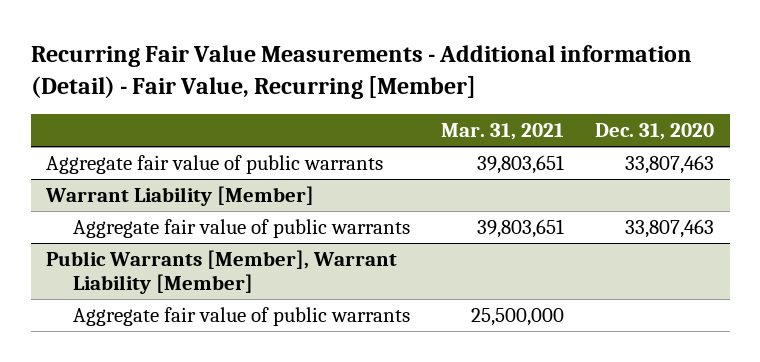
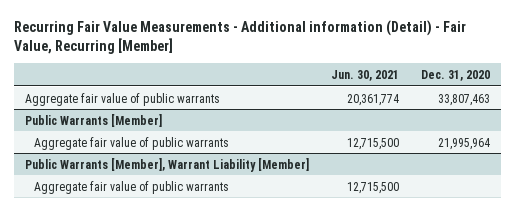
- | Mar. 31, 2021 | Dec. 31, 2020
+ | Jun. 30, 2021 | Dec. 31, 2020
- Warrant Liability [Member]
- Aggregate fair value of public warrants | 39,803,651 | 33,807,463
+ Public Warrants [Member]
+ Aggregate fair value of public warrants | 12,715,500 | 21,995,964

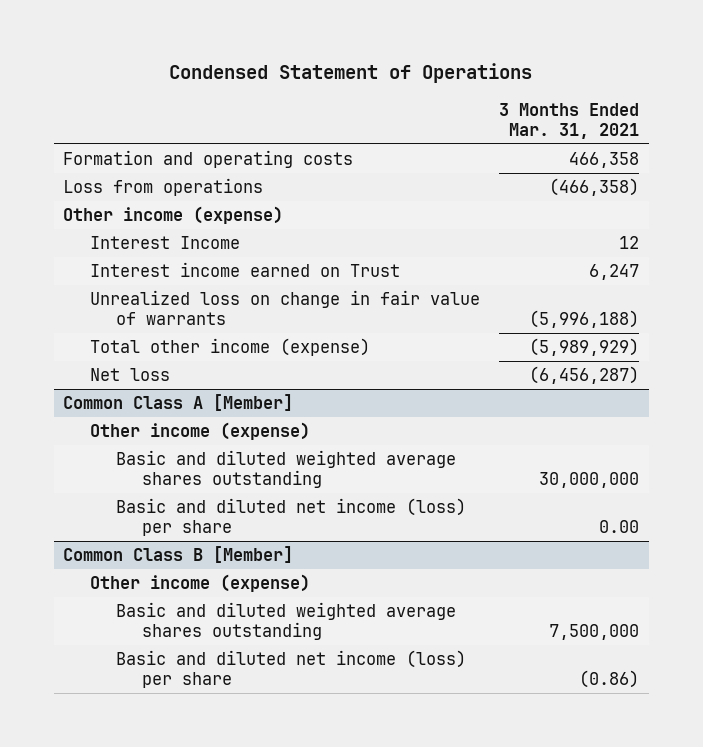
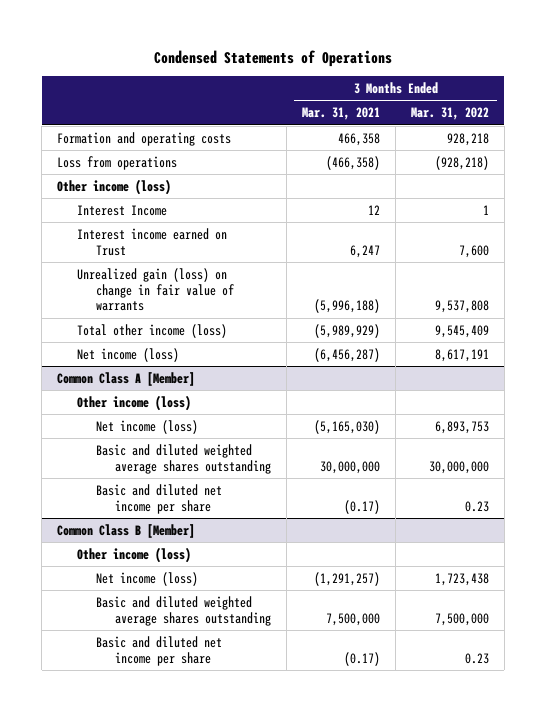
- Condensed Statement of Operations
+ Condensed Statements of Operations
- | 3 Months Ended Mar. 31, 2021
+ | 3 Months Ended Mar. 31, 2021 | 3 Months Ended Mar. 31, 2022
- Other income (expense)
+ Other income (loss)
- Unrealized loss on change in fair value of warrants | (5,996,188)
- Total other income (expense) | (5,989,929)
- Net loss | (6,456,287)
+ Unrealized gain (loss) on change in fair value of warrants | (5,996,188) | 9,537,808
+ Total other income (loss) | (5,989,929) | 9,545,409
+ Net income (loss) | (6,456,287) | 8,617,191
@ Common Class A [Member]
- Other income (expense)
+ Other income (loss)
+ Net income (loss) | (5,165,030) | 6,893,753
- Basic and diluted net income (loss) per share | 0.00
+ Basic and diluted net income per share | (0.17) | 0.23
@ Common Class B [Member]
- Other income (expense)
+ Other income (loss)
+ Net income (loss) | (1,291,257) | 1,723,438
- Basic and diluted net income (loss) per share | (0.86)
+ Basic and diluted net income per share | (0.17) | 0.23

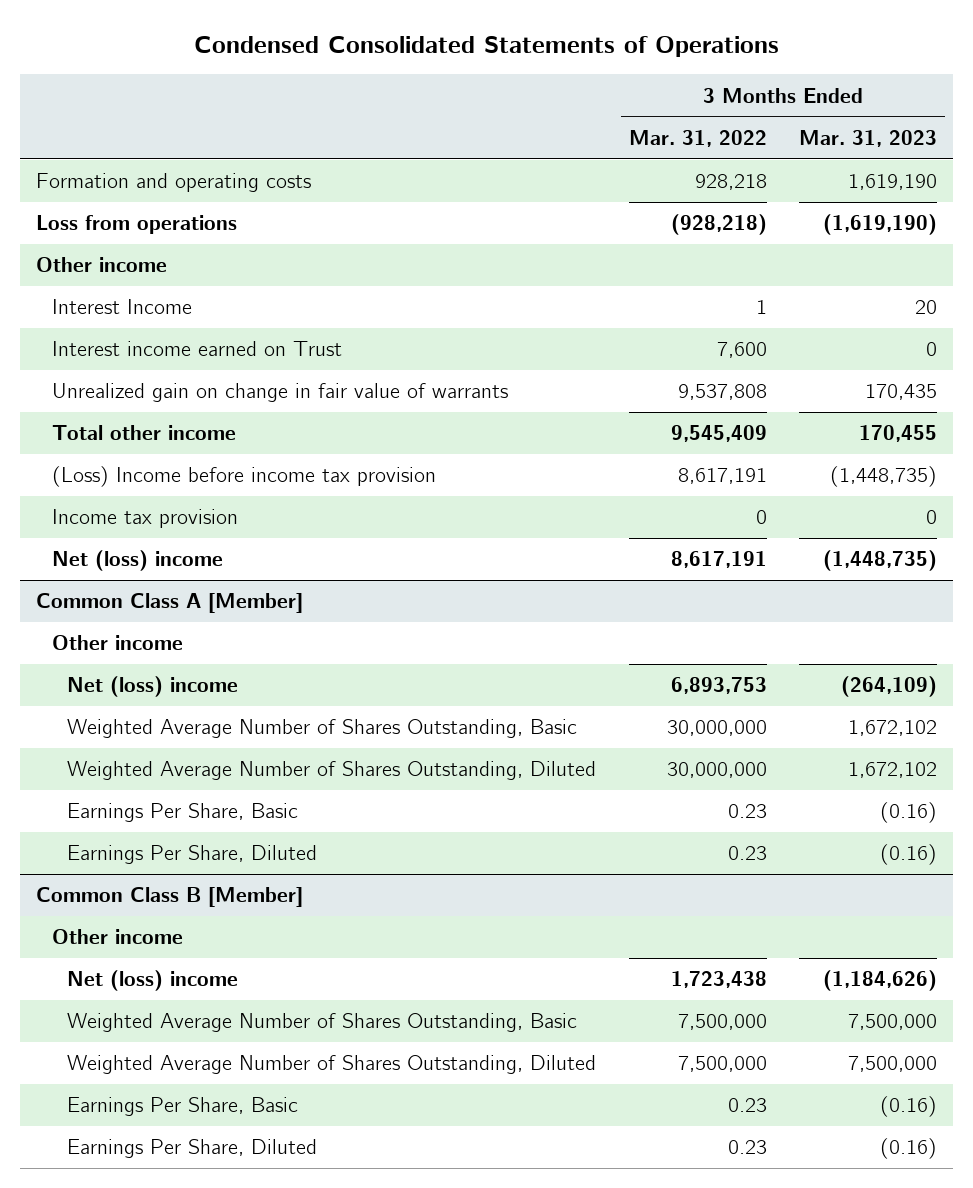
- Condensed Statements of Operations
+ Condensed Consolidated Statements of Operations
- | 3 Months Ended Mar. 31, 2021 | 3 Months Ended Mar. 31, 2022
+ | 3 Months Ended Mar. 31, 2022 | 3 Months Ended Mar. 31, 2023
- Other income (loss)
+ Other income
- Unrealized gain (loss) on change in fair value of warrants | (5,996,188) | 9,537,808
- Total other income (loss) | (5,989,929) | 9,545,409
- Net income (loss) | (6,456,287) | 8,617,191
+ Unrealized gain on change in fair value of warrants | 9,537,808 | 170,435
+ Total other income | 9,545,409 | 170,455
+ (Loss) Income before income tax provision | 8,617,191 | (1,448,735)
+ Income tax provision | 0 | 0
+ Net (loss) income | 8,617,191 | (1,448,735)
@ Common Class A [Member]
- Other income (loss)
- Net income (loss) | (5,165,030) | 6,893,753
- Basic and diluted weighted average shares outstanding | 30,000,000 | 30,000,000
- Basic and diluted net income per share | (0.17) | 0.23
+ Other income
+ Net (loss) income | 6,893,753 | (264,109)
+ Weighted Average Number of Shares Outstanding, Basic | 30,000,000 | 1,672,102
+ Weighted Average Number of Shares Outstanding, Diluted | 30,000,000 | 1,672,102
+ Earnings Per Share, Basic | 0.23 | (0.16)
+ Earnings Per Share, Diluted | 0.23 | (0.16)
@ Common Class B [Member]
- Other income (loss)
- Net income (loss) | (1,291,257) | 1,723,438
- Basic and diluted weighted average shares outstanding | 7,500,000 | 7,500,000
- Basic and diluted net income per share | (0.17) | 0.23
+ Other income
+ Net (loss) income | 1,723,438 | (1,184,626)
+ Weighted Average Number of Shares Outstanding, Basic | 7,500,000 | 7,500,000
+ Weighted Average Number of Shares Outstanding, Diluted | 7,500,000 | 7,500,000
+ Earnings Per Share, Basic | 0.23 | (0.16)
+ Earnings Per Share, Diluted | 0.23 | (0.16)

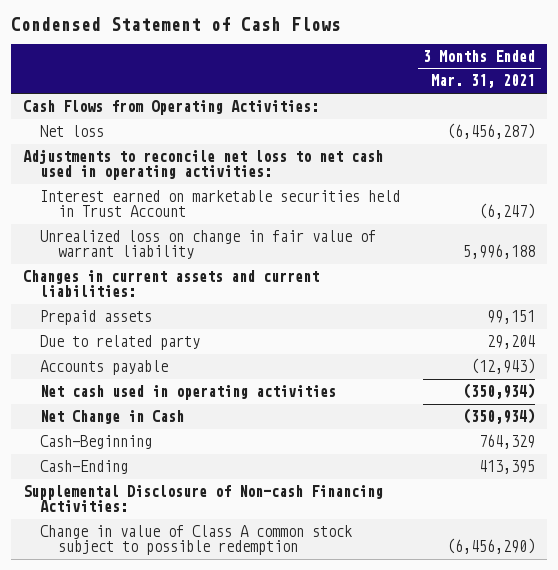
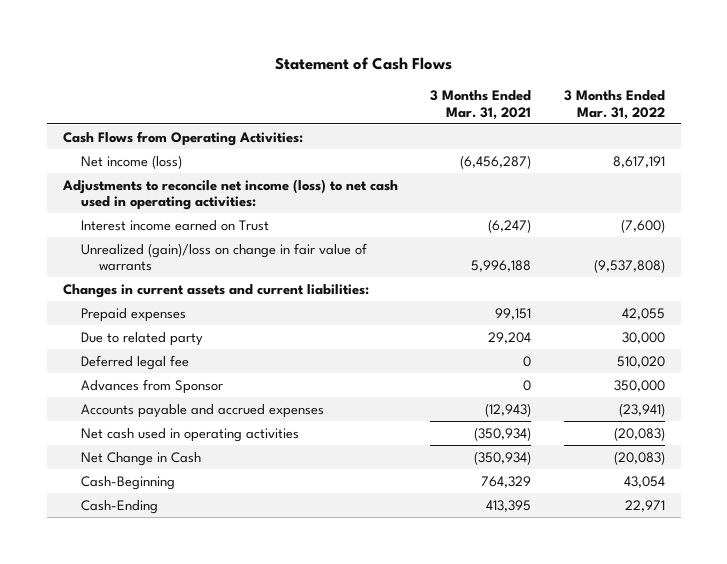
- Condensed Statement of Cash Flows
+ Statement of Cash Flows
- | 3 Months Ended Mar. 31, 2021
+ | 3 Months Ended Mar. 31, 2021 | 3 Months Ended Mar. 31, 2022
- Net loss | (6,456,287)
- Adjustments to reconcile net loss to net cash used in operating activities:
- Interest earned on marketable securities held in Trust Account | (6,247)
- Unrealized loss on change in fair value of warrant liability | 5,996,188
+ Net income (loss) | (6,456,287) | 8,617,191
+ Adjustments to reconcile net income (loss) to net cash used in operating activities:
+ Interest income earned on Trust | (6,247) | (7,600)
+ Unrealized (gain)/loss on change in fair value of warrants | 5,996,188 | (9,537,808)
- Prepaid assets | 99,151
+ Prepaid expenses | 99,151 | 42,055
- Accounts payable | (12,943)
+ Deferred legal fee | 0 | 510,020
+ Advances from Sponsor | 0 | 350,000
+ Accounts payable and accrued expenses | (12,943) | (23,941)
- Supplemental Disclosure of Non-cash Financing Activities:
- Change in value of Class A common stock subject to possible redemption | (6,456,290)

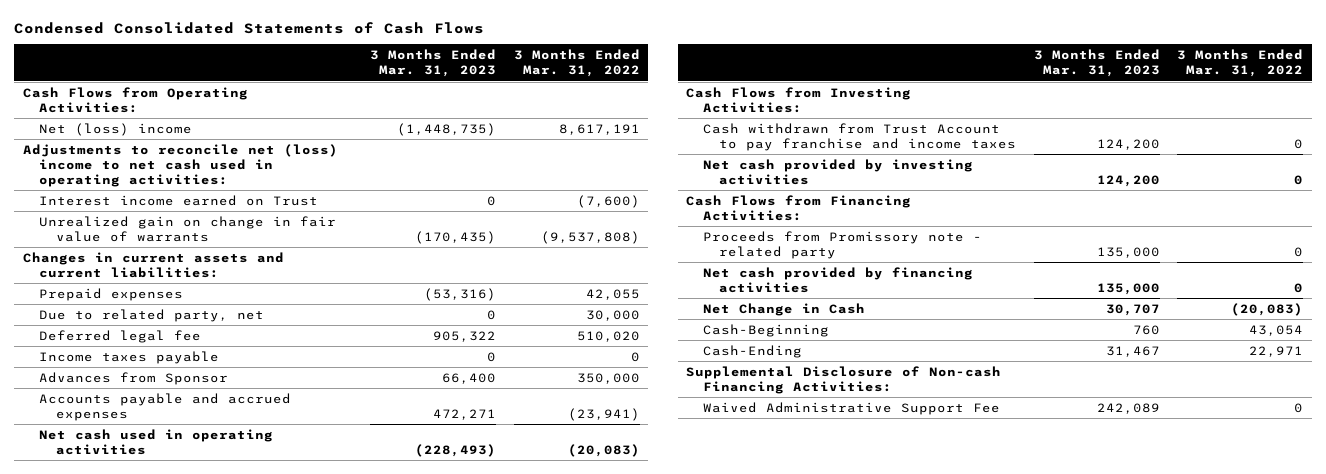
- Statement of Cash Flows
+ Condensed Consolidated Statements of Cash Flows
- | 3 Months Ended Mar. 31, 2021 | 3 Months Ended Mar. 31, 2022
+ | 3 Months Ended Mar. 31, 2023 | 3 Months Ended Mar. 31, 2022
- Net income (loss) | (6,456,287) | 8,617,191
- Adjustments to reconcile net income (loss) to net cash used in operating activities:
+ Net (loss) income | (1,448,735) | 8,617,191
+ Adjustments to reconcile net (loss) income to net cash used in operating activities:
- Unrealized (gain)/loss on change in fair value of warrants | 5,996,188 | (9,537,808)
+ Unrealized gain on change in fair value of warrants | (170,435) | (9,537,808)
- Due to related party | 29,204 | 30,000
+ Due to related party, net | 0 | 30,000
+ Income taxes payable | 0 | 0
+ Cash Flows from Investing Activities:
+ Cash withdrawn from Trust Account to pay franchise and income taxes | 124,200 | 0
+ Net cash provided by investing activities | 124,200 | 0
+ Cash Flows from Financing Activities:
+ Proceeds from Promissory note - related party | 135,000 | 0
+ Net cash provided by financing activities | 135,000 | 0
+ Supplemental Disclosure of Non-cash Financing Activities:
+ Waived Administrative Support Fee | 242,089 | 0

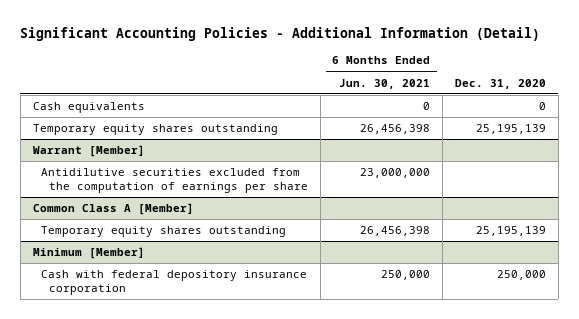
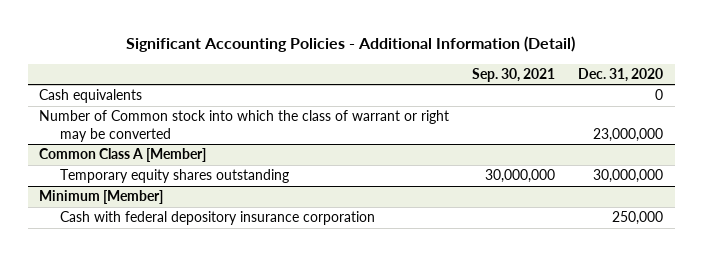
- | 6 Months Ended Jun. 30, 2021 | Dec. 31, 2020
+ | Sep. 30, 2021 | Dec. 31, 2020
- Temporary equity shares outstanding | 26,456,398 | 25,195,139
- Warrant [Member]
- Antidilutive securities excluded from the computation of earnings per share | 23,000,000 |
+ Number of Common stock into which the class of warrant or right may be converted | | 23,000,000
@ Common Class A [Member]
- Temporary equity shares outstanding | 26,456,398 | 25,195,139
+ Temporary equity shares outstanding | 30,000,000 | 30,000,000

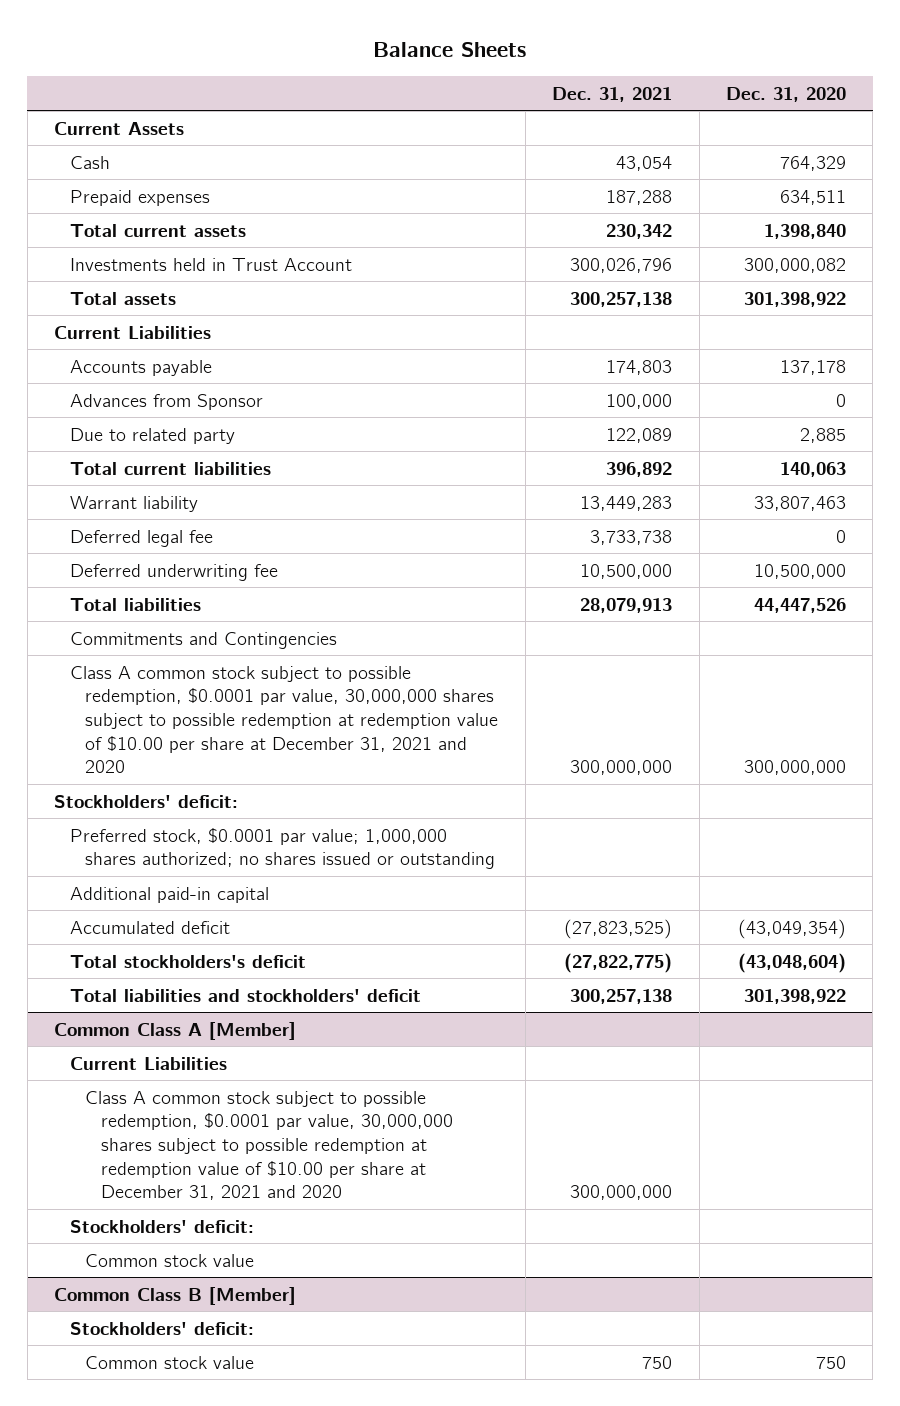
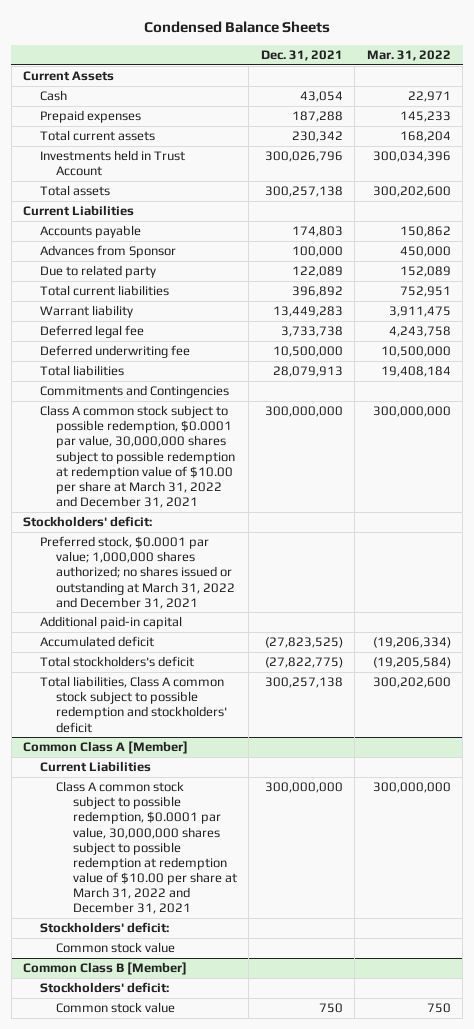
- Balance Sheets
+ Condensed Balance Sheets
- | Dec. 31, 2021 | Dec. 31, 2020
+ | Dec. 31, 2021 | Mar. 31, 2022
- Class A common stock subject to possible redemption, $0.0001 par value, 30,000,000 shares subject to possible redemption at redemption value of $10.00 per share at December 31, 2021 and 2020 | 300,000,000 | 300,000,000
+ Class A common stock subject to possible redemption, $0.0001 par value, 30,000,000 shares subject to possible redemption at redemption value of $10.00 per share at March 31, 2022 and December 31, 2021 | 300,000,000 | 300,000,000
- Preferred stock, $0.0001 par value; 1,000,000 shares authorized; no shares issued or outstanding
+ Preferred stock, $0.0001 par value; 1,000,000 shares authorized; no shares issued or outstanding at March 31, 2022 and December 31, 2021
- Total liabilities and stockholders' deficit | 300,257,138 | 301,398,922
+ Total liabilities, Class A common stock subject to possible redemption and stockholders' deficit | 300,257,138 | 300,202,600
@ Common Class A [Member]
- Class A common stock subject to possible redemption, $0.0001 par value, 30,000,000 shares subject to possible redemption at redemption value of $10.00 per share at December 31, 2021 and 2020 | 300,000,000 |
+ Class A common stock subject to possible redemption, $0.0001 par value, 30,000,000 shares subject to possible redemption at redemption value of $10.00 per share at March 31, 2022 and December 31, 2021 | 300,000,000 | 300,000,000

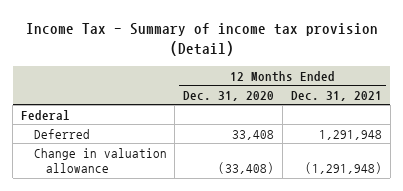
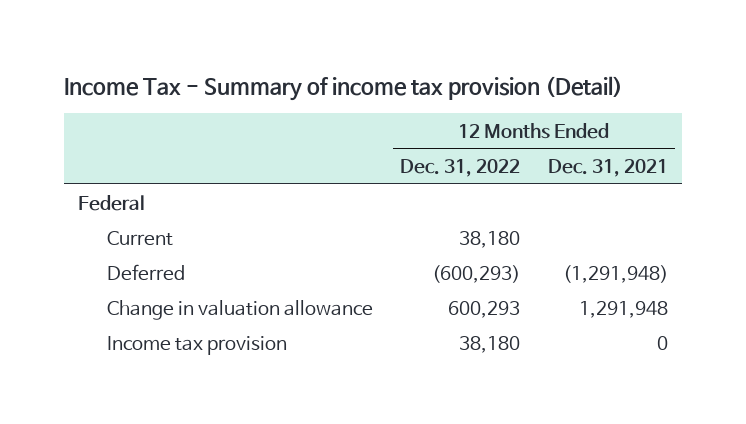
- | 12 Months Ended Dec. 31, 2020 | 12 Months Ended Dec. 31, 2021
+ | 12 Months Ended Dec. 31, 2022 | 12 Months Ended Dec. 31, 2021
- Deferred | 33,408 | 1,291,948
- Change in valuation allowance | (33,408) | (1,291,948)
+ Current | 38,180 |
+ Deferred | (600,293) | (1,291,948)
+ Change in valuation allowance | 600,293 | 1,291,948
+ Income tax provision | 38,180 | 0

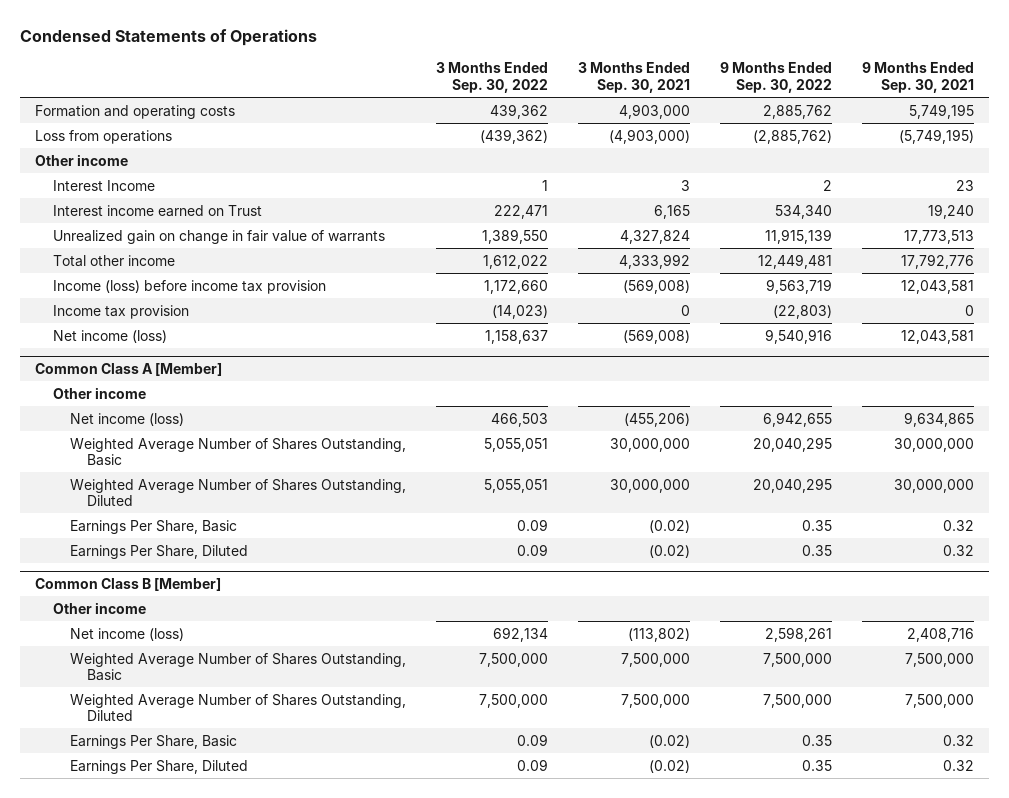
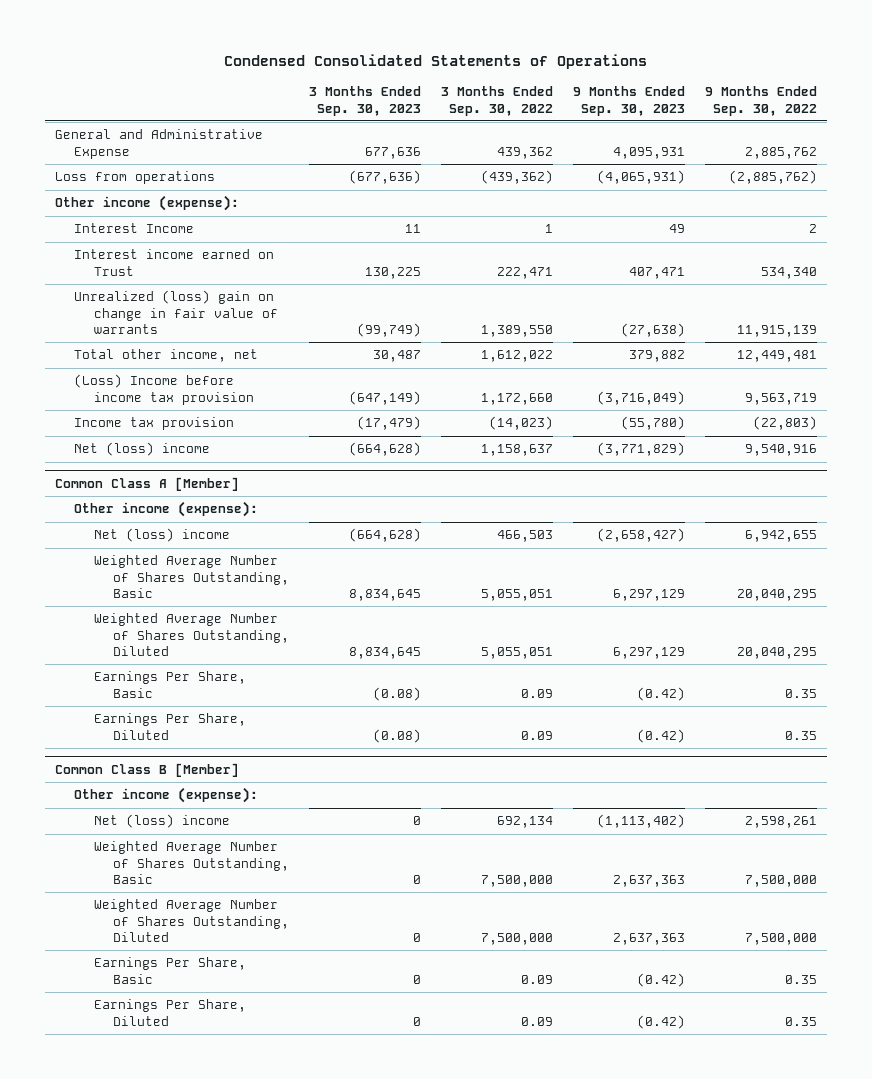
- Condensed Statements of Operations
+ Condensed Consolidated Statements of Operations
- | 3 Months Ended Sep. 30, 2022 | 3 Months Ended Sep. 30, 2021 | 9 Months Ended Sep. 30, 2022 | 9 Months Ended Sep. 30, 2021
+ | 3 Months Ended Sep. 30, 2023 | 3 Months Ended Sep. 30, 2022 | 9 Months Ended Sep. 30, 2023 | 9 Months Ended Sep. 30, 2022
- Formation and operating costs | 439,362 | 4,903,000 | 2,885,762 | 5,749,195
+ General and Administrative Expense | 677,636 | 439,362 | 4,095,931 | 2,885,762
- Other income
+ Other income (expense):
- Unrealized gain on change in fair value of warrants | 1,389,550 | 4,327,824 | 11,915,139 | 17,773,513
- Total other income | 1,612,022 | 4,333,992 | 12,449,481 | 17,792,776
- Income (loss) before income tax provision | 1,172,660 | (569,008) | 9,563,719 | 12,043,581
+ Unrealized (loss) gain on change in fair value of warrants | (99,749) | 1,389,550 | (27,638) | 11,915,139
+ Total other income, net | 30,487 | 1,612,022 | 379,882 | 12,449,481
+ (Loss) Income before income tax provision | (647,149) | 1,172,660 | (3,716,049) | 9,563,719
- Net income (loss) | 1,158,637 | (569,008) | 9,540,916 | 12,043,581
+ Net (loss) income | (664,628) | 1,158,637 | (3,771,829) | 9,540,916
@ Common Class A [Member]
- Other income
- Net income (loss) | 466,503 | (455,206) | 6,942,655 | 9,634,865
+ Other income (expense):
+ Net (loss) income | (664,628) | 466,503 | (2,658,427) | 6,942,655
@ Common Class B [Member]
- Other income
- Net income (loss) | 692,134 | (113,802) | 2,598,261 | 2,408,716
+ Other income (expense):
+ Net (loss) income | 0 | 692,134 | (1,113,402) | 2,598,261

